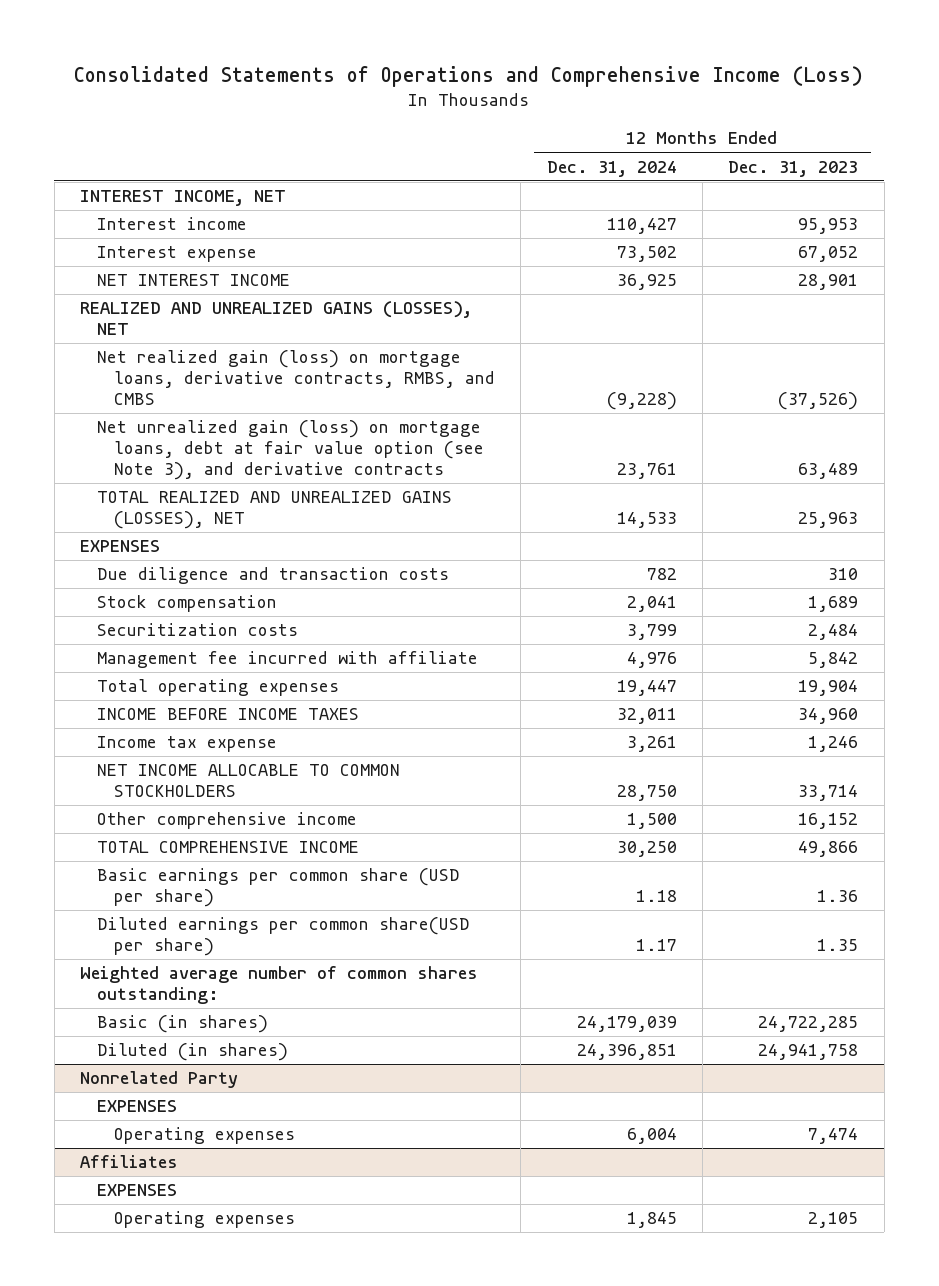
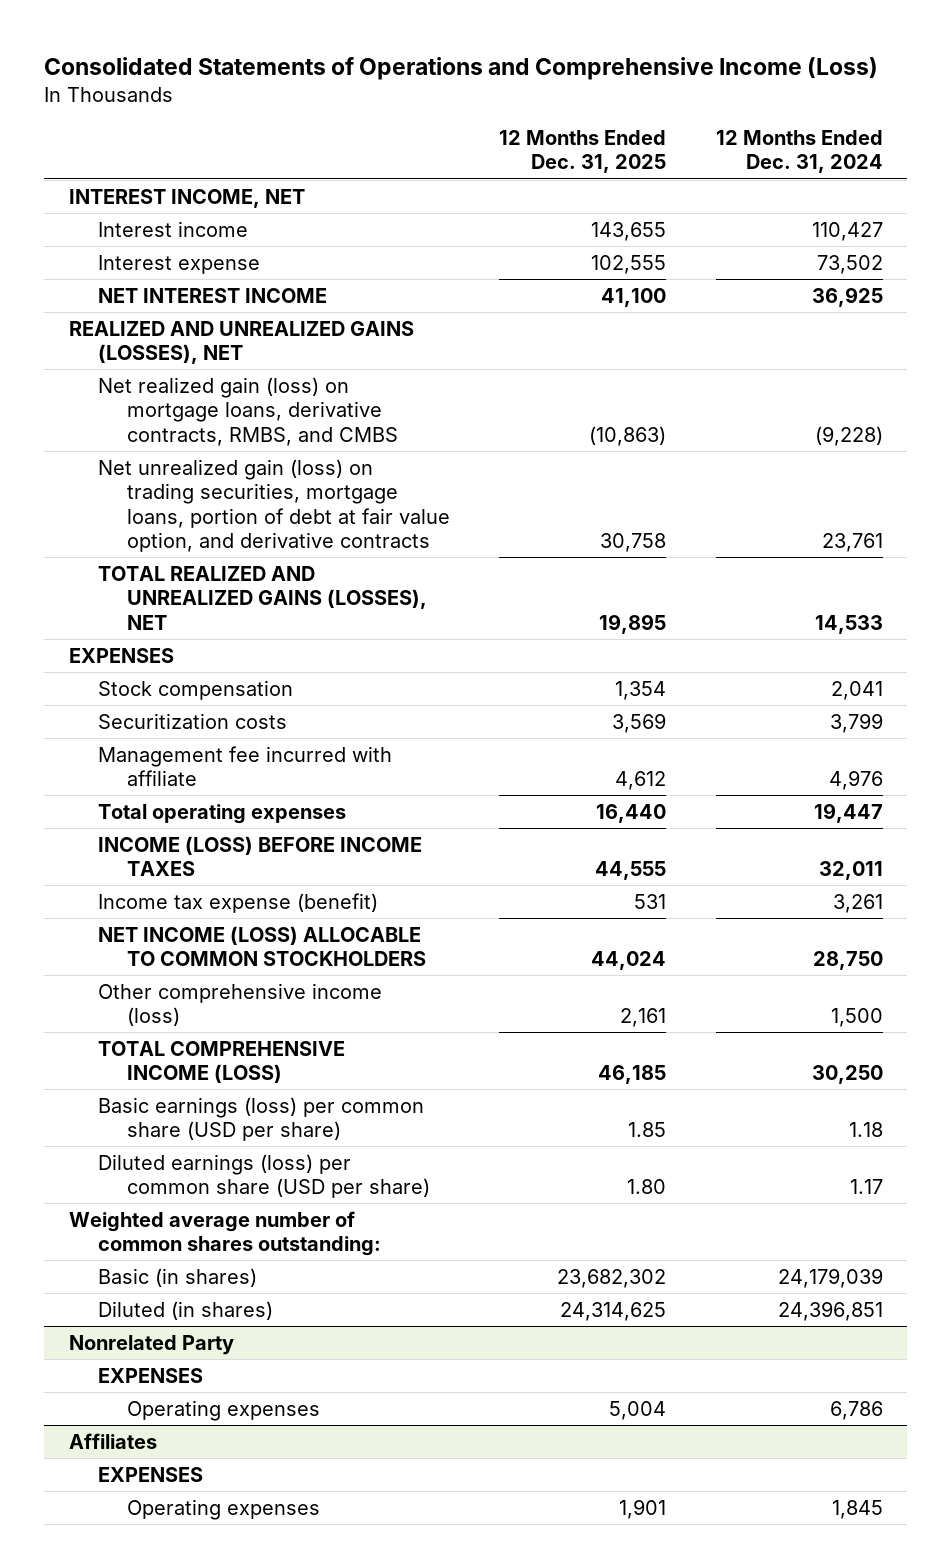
- | 12 Months Ended Dec. 31, 2024 | 12 Months Ended Dec. 31, 2023
+ | 12 Months Ended Dec. 31, 2025 | 12 Months Ended Dec. 31, 2024
- Net unrealized gain (loss) on mortgage loans, debt at fair value option (see Note 3), and derivative contracts | 23,761 | 63,489
+ Net unrealized gain (loss) on trading securities, mortgage loans, portion of debt at fair value option, and derivative contracts | 30,758 | 23,761
- Due diligence and transaction costs | 782 | 310
- INCOME BEFORE INCOME TAXES | 32,011 | 34,960
- Income tax expense | 3,261 | 1,246
- NET INCOME ALLOCABLE TO COMMON STOCKHOLDERS | 28,750 | 33,714
- Other comprehensive income | 1,500 | 16,152
- TOTAL COMPREHENSIVE INCOME | 30,250 | 49,866
- Basic earnings per common share (USD per share) | 1.18 | 1.36
- Diluted earnings per common share(USD per share) | 1.17 | 1.35
+ INCOME (LOSS) BEFORE INCOME TAXES | 44,555 | 32,011
+ Income tax expense (benefit) | 531 | 3,261
+ NET INCOME (LOSS) ALLOCABLE TO COMMON STOCKHOLDERS | 44,024 | 28,750
+ Other comprehensive income (loss) | 2,161 | 1,500
+ TOTAL COMPREHENSIVE INCOME (LOSS) | 46,185 | 30,250
+ Basic earnings (loss) per common share (USD per share) | 1.85 | 1.18
+ Diluted earnings (loss) per common share (USD per share) | 1.80 | 1.17
@ Nonrelated Party
- Operating expenses | 6,004 | 7,474
+ Operating expenses | 5,004 | 6,786

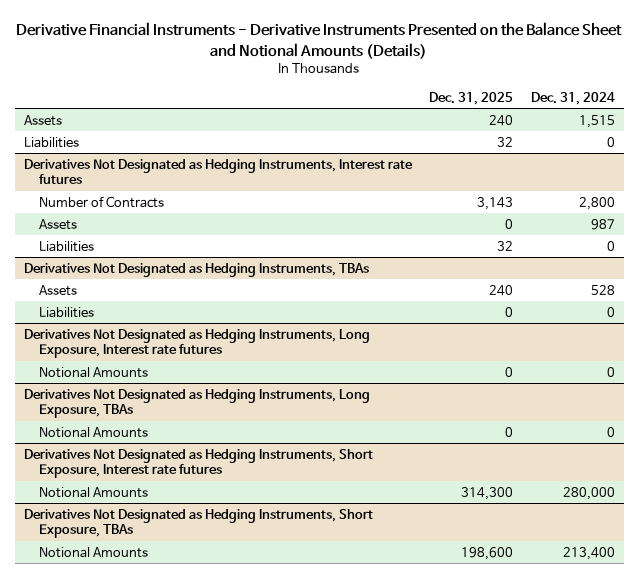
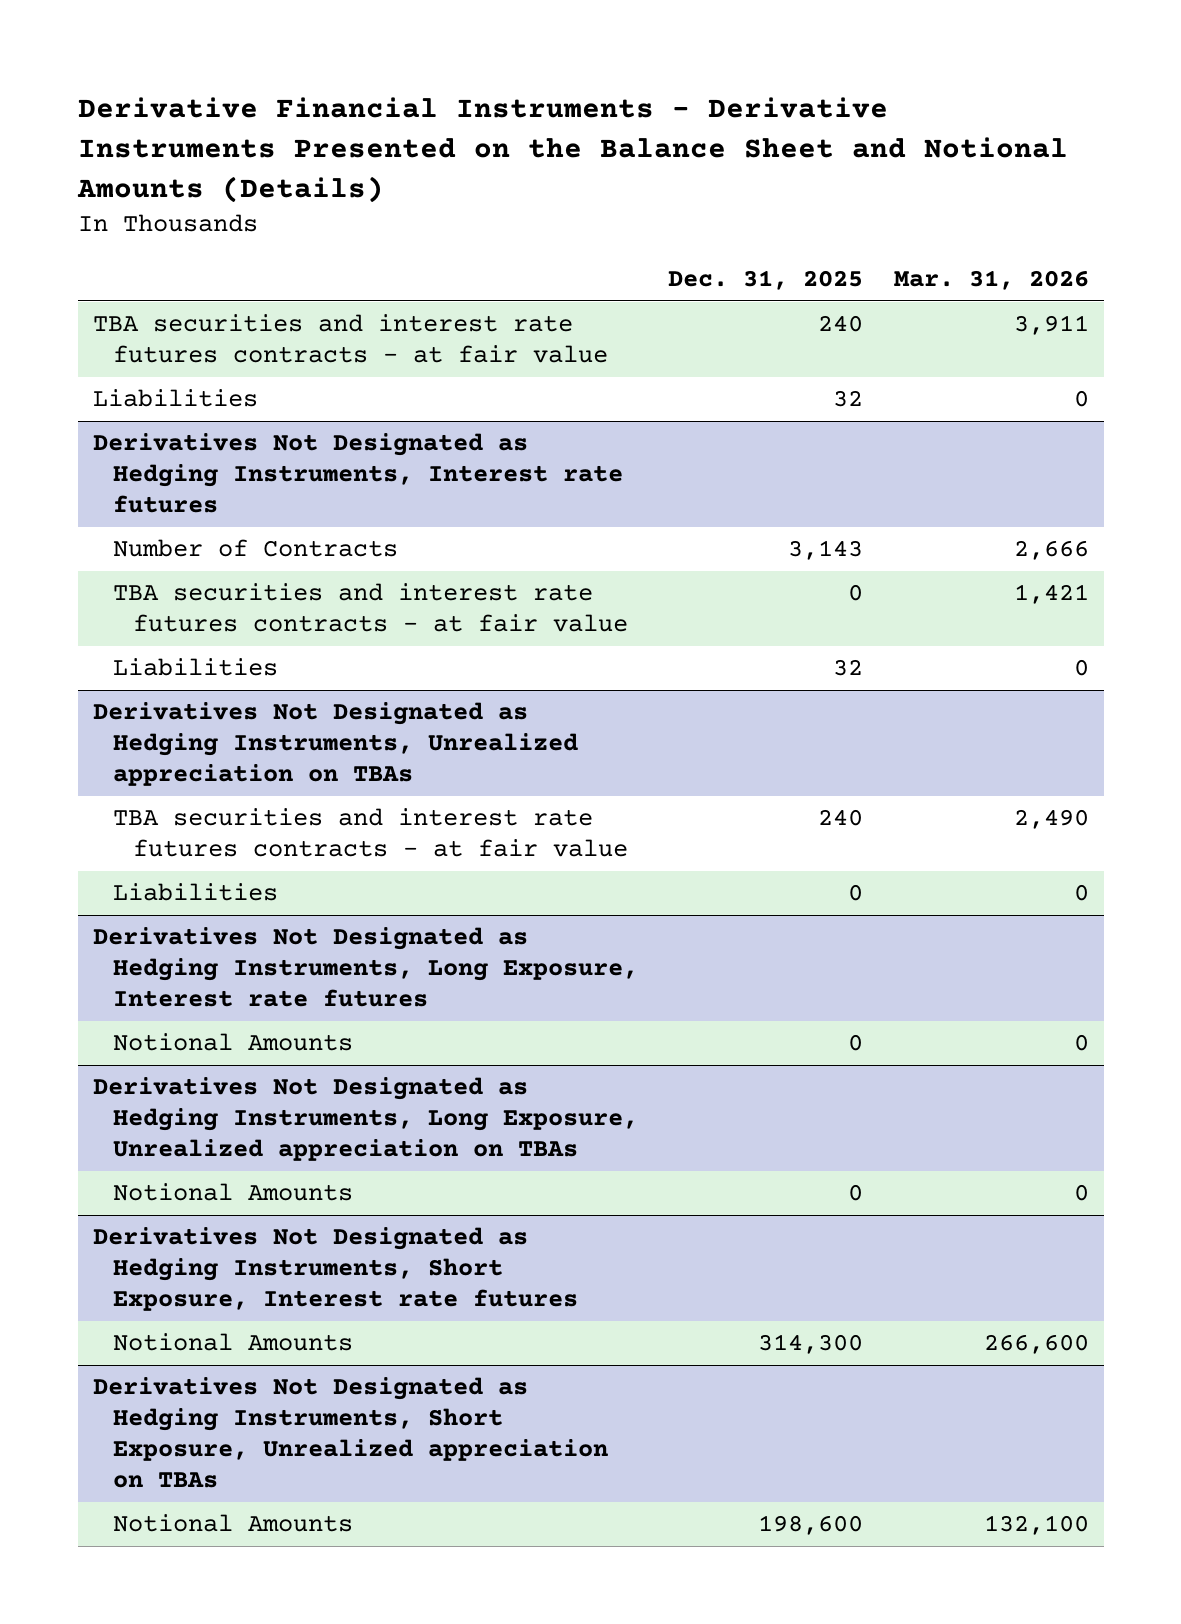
- | Dec. 31, 2025 | Dec. 31, 2024
+ | Dec. 31, 2025 | Mar. 31, 2026
- Assets | 240 | 1,515
+ TBA securities and interest rate futures contracts - at fair value | 240 | 3,911
@ Derivatives Not Designated as Hedging Instruments, Interest rate futures
- Assets | 0 | 987
+ TBA securities and interest rate futures contracts - at fair value | 0 | 1,421
- Derivatives Not Designated as Hedging Instruments, TBAs
- Assets | 240 | 528
+ Derivatives Not Designated as Hedging Instruments, Unrealized appreciation on TBAs
+ TBA securities and interest rate futures contracts - at fair value | 240 | 2,490
- Derivatives Not Designated as Hedging Instruments, Long Exposure, TBAs
+ Derivatives Not Designated as Hedging Instruments, Long Exposure, Unrealized appreciation on TBAs
- Derivatives Not Designated as Hedging Instruments, Short Exposure, TBAs
+ Derivatives Not Designated as Hedging Instruments, Short Exposure, Unrealized appreciation on TBAs

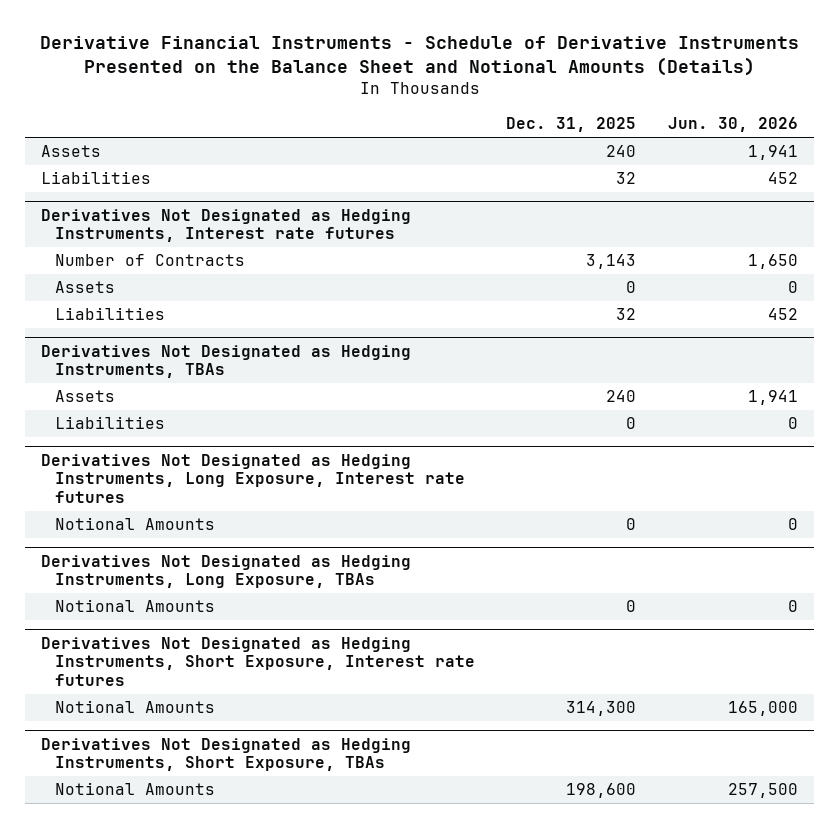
- Derivative Financial Instruments - Derivative Instruments Presented on the Balance Sheet and Notional Amounts (Details)
+ Derivative Financial Instruments - Schedule of Derivative Instruments Presented on the Balance Sheet and Notional Amounts (Details)
- | Dec. 31, 2025 | Mar. 31, 2026
+ | Dec. 31, 2025 | Jun. 30, 2026
- TBA securities and interest rate futures contracts - at fair value | 240 | 3,911
+ Assets | 240 | 1,941
@ Derivatives Not Designated as Hedging Instruments, Interest rate futures
- TBA securities and interest rate futures contracts - at fair value | 0 | 1,421
+ Assets | 0 | 0
- Derivatives Not Designated as Hedging Instruments, Unrealized appreciation on TBAs
- TBA securities and interest rate futures contracts - at fair value | 240 | 2,490
+ Derivatives Not Designated as Hedging Instruments, TBAs
+ Assets | 240 | 1,941
- Derivatives Not Designated as Hedging Instruments, Long Exposure, Unrealized appreciation on TBAs
+ Derivatives Not Designated as Hedging Instruments, Long Exposure, TBAs
- Derivatives Not Designated as Hedging Instruments, Short Exposure, Unrealized appreciation on TBAs
+ Derivatives Not Designated as Hedging Instruments, Short Exposure, TBAs

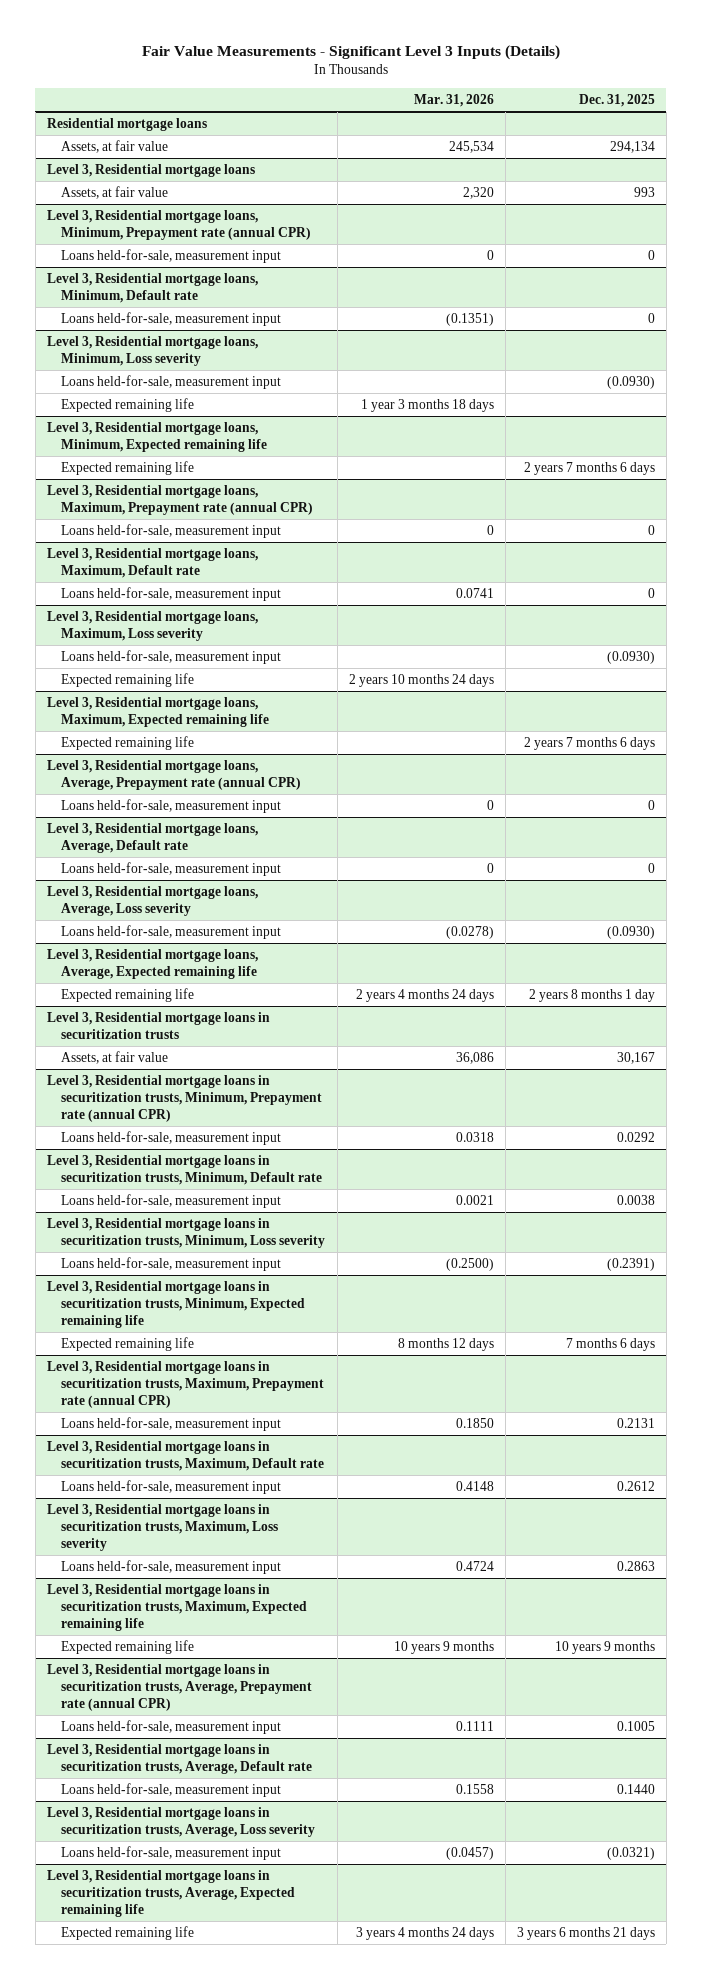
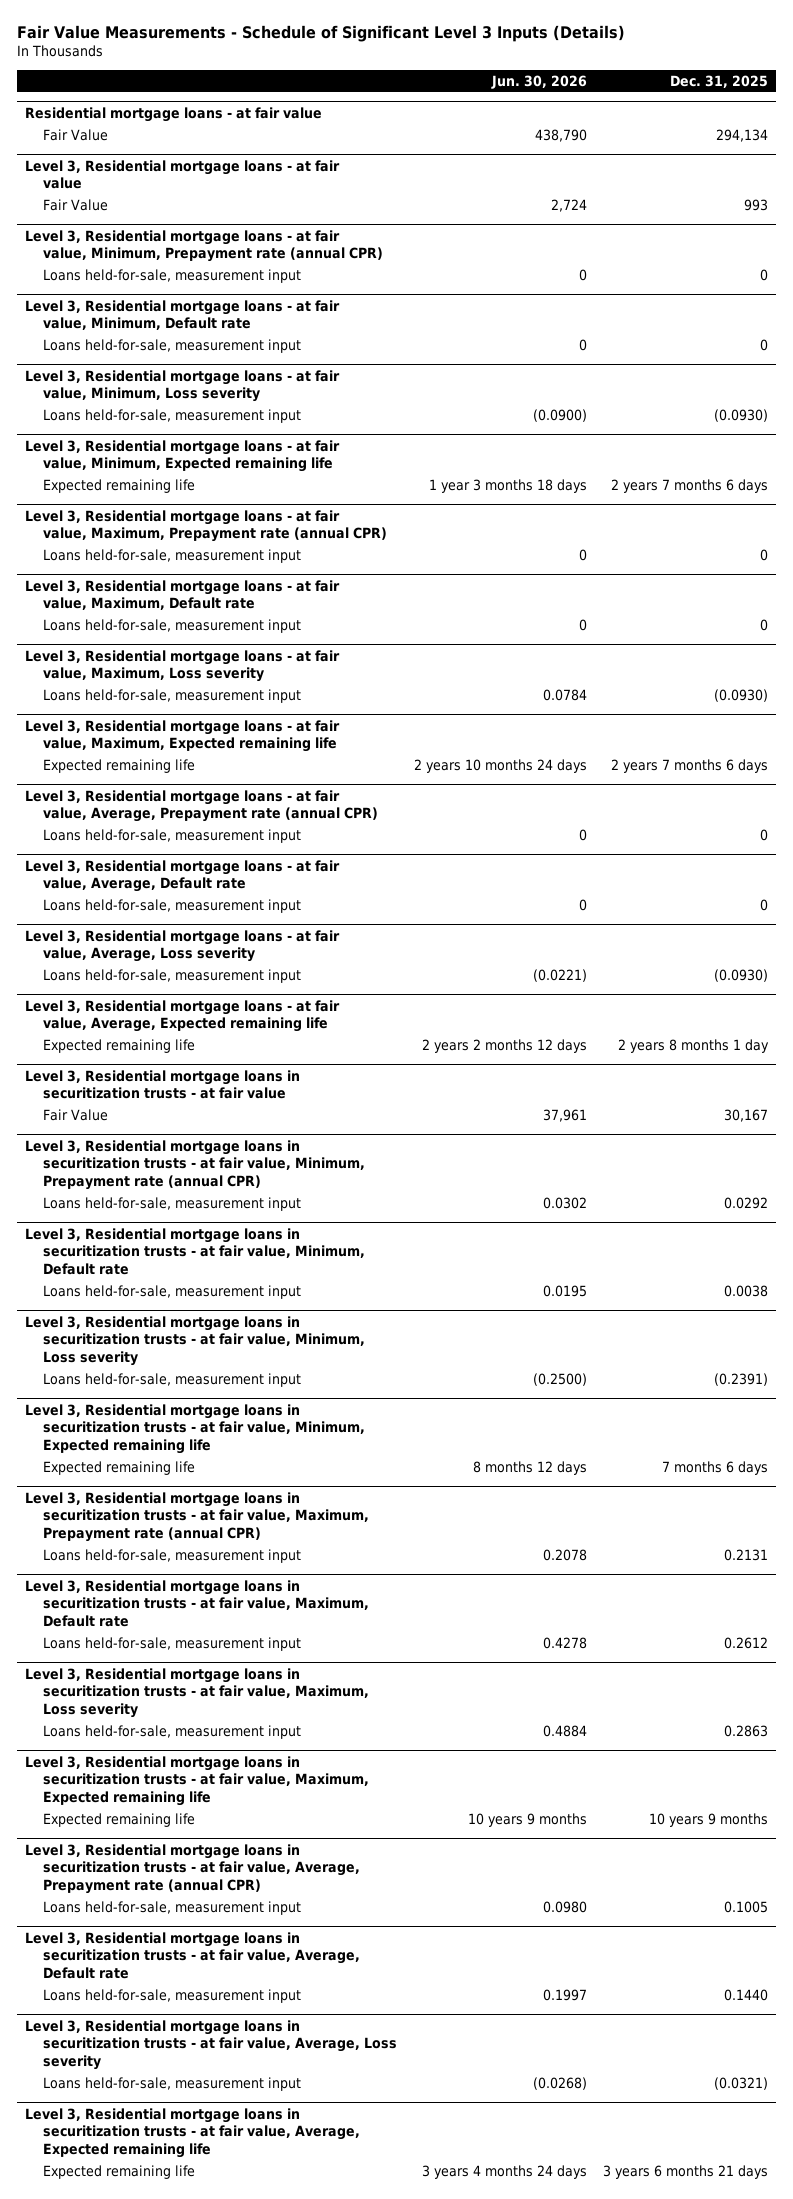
- Fair Value Measurements - Significant Level 3 Inputs (Details)
+ Fair Value Measurements - Schedule of Significant Level 3 Inputs (Details)
- | Mar. 31, 2026 | Dec. 31, 2025
+ | Jun. 30, 2026 | Dec. 31, 2025
- Residential mortgage loans
- Assets, at fair value | 245,534 | 294,134
- Level 3, Residential mortgage loans
- Assets, at fair value | 2,320 | 993
- Level 3, Residential mortgage loans, Minimum, Prepayment rate (annual CPR)
+ Residential mortgage loans - at fair value
+ Fair Value | 438,790 | 294,134
+ Level 3, Residential mortgage loans - at fair value
+ Fair Value | 2,724 | 993
+ Level 3, Residential mortgage loans - at fair value, Minimum, Prepayment rate (annual CPR)
- Level 3, Residential mortgage loans, Minimum, Default rate
+ Level 3, Residential mortgage loans - at fair value, Minimum, Default rate
- Level 3, Residential mortgage loans, Minimum, Loss severity
+ Level 3, Residential mortgage loans - at fair value, Minimum, Loss severity
- Expected remaining life | 1 year 3 months 18 days |
- Level 3, Residential mortgage loans, Minimum, Expected remaining life
+ Level 3, Residential mortgage loans - at fair value, Minimum, Expected remaining life
- Level 3, Residential mortgage loans, Maximum, Prepayment rate (annual CPR)
+ Level 3, Residential mortgage loans - at fair value, Maximum, Prepayment rate (annual CPR)
- Level 3, Residential mortgage loans, Maximum, Default rate
+ Level 3, Residential mortgage loans - at fair value, Maximum, Default rate
- Level 3, Residential mortgage loans, Maximum, Loss severity
+ Level 3, Residential mortgage loans - at fair value, Maximum, Loss severity
- Expected remaining life | 2 years 10 months 24 days |
- Level 3, Residential mortgage loans, Maximum, Expected remaining life
+ Level 3, Residential mortgage loans - at fair value, Maximum, Expected remaining life
- Level 3, Residential mortgage loans, Average, Prepayment rate (annual CPR)
+ Level 3, Residential mortgage loans - at fair value, Average, Prepayment rate (annual CPR)
- Level 3, Residential mortgage loans, Average, Default rate
+ Level 3, Residential mortgage loans - at fair value, Average, Default rate
- Level 3, Residential mortgage loans, Average, Loss severity
+ Level 3, Residential mortgage loans - at fair value, Average, Loss severity
- Level 3, Residential mortgage loans, Average, Expected remaining life
+ Level 3, Residential mortgage loans - at fair value, Average, Expected remaining life
- Level 3, Residential mortgage loans in securitization trusts
- Assets, at fair value | 36,086 | 30,167
- Level 3, Residential mortgage loans in securitization trusts, Minimum, Prepayment rate (annual CPR)
+ Level 3, Residential mortgage loans in securitization trusts - at fair value
+ Fair Value | 37,961 | 30,167
+ Level 3, Residential mortgage loans in securitization trusts - at fair value, Minimum, Prepayment rate (annual CPR)
- Level 3, Residential mortgage loans in securitization trusts, Minimum, Default rate
+ Level 3, Residential mortgage loans in securitization trusts - at fair value, Minimum, Default rate
- Level 3, Residential mortgage loans in securitization trusts, Minimum, Loss severity
+ Level 3, Residential mortgage loans in securitization trusts - at fair value, Minimum, Loss severity
- Level 3, Residential mortgage loans in securitization trusts, Minimum, Expected remaining life
+ Level 3, Residential mortgage loans in securitization trusts - at fair value, Minimum, Expected remaining life
- Level 3, Residential mortgage loans in securitization trusts, Maximum, Prepayment rate (annual CPR)
+ Level 3, Residential mortgage loans in securitization trusts - at fair value, Maximum, Prepayment rate (annual CPR)
- Level 3, Residential mortgage loans in securitization trusts, Maximum, Default rate
+ Level 3, Residential mortgage loans in securitization trusts - at fair value, Maximum, Default rate
- Level 3, Residential mortgage loans in securitization trusts, Maximum, Loss severity
+ Level 3, Residential mortgage loans in securitization trusts - at fair value, Maximum, Loss severity
- Level 3, Residential mortgage loans in securitization trusts, Maximum, Expected remaining life
+ Level 3, Residential mortgage loans in securitization trusts - at fair value, Maximum, Expected remaining life
- Level 3, Residential mortgage loans in securitization trusts, Average, Prepayment rate (annual CPR)
+ Level 3, Residential mortgage loans in securitization trusts - at fair value, Average, Prepayment rate (annual CPR)
- Level 3, Residential mortgage loans in securitization trusts, Average, Default rate
+ Level 3, Residential mortgage loans in securitization trusts - at fair value, Average, Default rate
- Level 3, Residential mortgage loans in securitization trusts, Average, Loss severity
+ Level 3, Residential mortgage loans in securitization trusts - at fair value, Average, Loss severity
- Level 3, Residential mortgage loans in securitization trusts, Average, Expected remaining life
+ Level 3, Residential mortgage loans in securitization trusts - at fair value, Average, Expected remaining life

